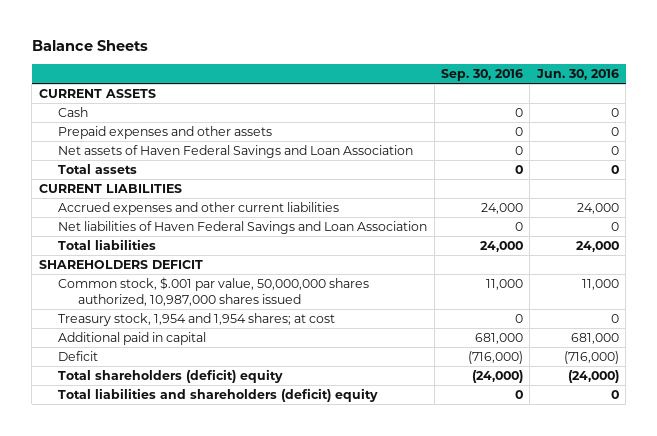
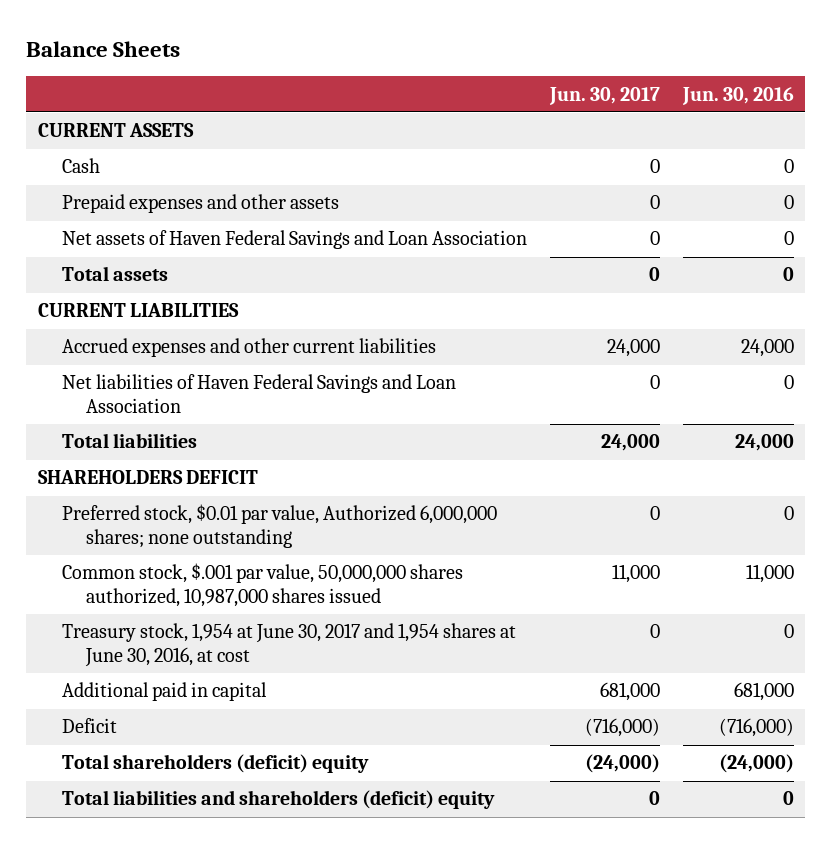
- | Sep. 30, 2016 | Jun. 30, 2016
+ | Jun. 30, 2017 | Jun. 30, 2016
+ Preferred stock, $0.01 par value, Authorized 6,000,000 shares; none outstanding | 0 | 0
- Treasury stock, 1,954 and 1,954 shares; at cost | 0 | 0
+ Treasury stock, 1,954 at June 30, 2017 and 1,954 shares at June 30, 2016, at cost | 0 | 0

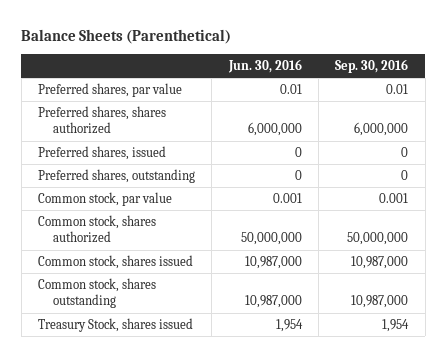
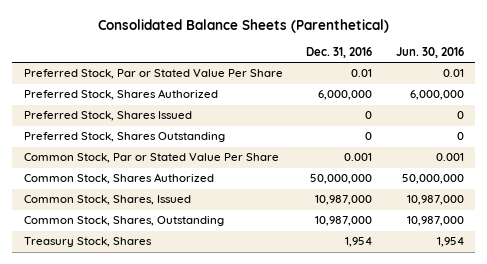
- Balance Sheets (Parenthetical)
+ Consolidated Balance Sheets (Parenthetical)
- | Jun. 30, 2016 | Sep. 30, 2016
+ | Dec. 31, 2016 | Jun. 30, 2016
- Preferred shares, par value | 0.01 | 0.01
- Preferred shares, shares authorized | 6,000,000 | 6,000,000
- Preferred shares, issued | 0 | 0
- Preferred shares, outstanding | 0 | 0
- Common stock, par value | 0.001 | 0.001
- Common stock, shares authorized | 50,000,000 | 50,000,000
- Common stock, shares issued | 10,987,000 | 10,987,000
- Common stock, shares outstanding | 10,987,000 | 10,987,000
- Treasury Stock, shares issued | 1,954 | 1,954
+ Preferred Stock, Par or Stated Value Per Share | 0.01 | 0.01
+ Preferred Stock, Shares Authorized | 6,000,000 | 6,000,000
+ Preferred Stock, Shares Issued | 0 | 0
+ Preferred Stock, Shares Outstanding | 0 | 0
+ Common Stock, Par or Stated Value Per Share | 0.001 | 0.001
+ Common Stock, Shares Authorized | 50,000,000 | 50,000,000
+ Common Stock, Shares, Issued | 10,987,000 | 10,987,000
+ Common Stock, Shares, Outstanding | 10,987,000 | 10,987,000
+ Treasury Stock, Shares | 1,954 | 1,954

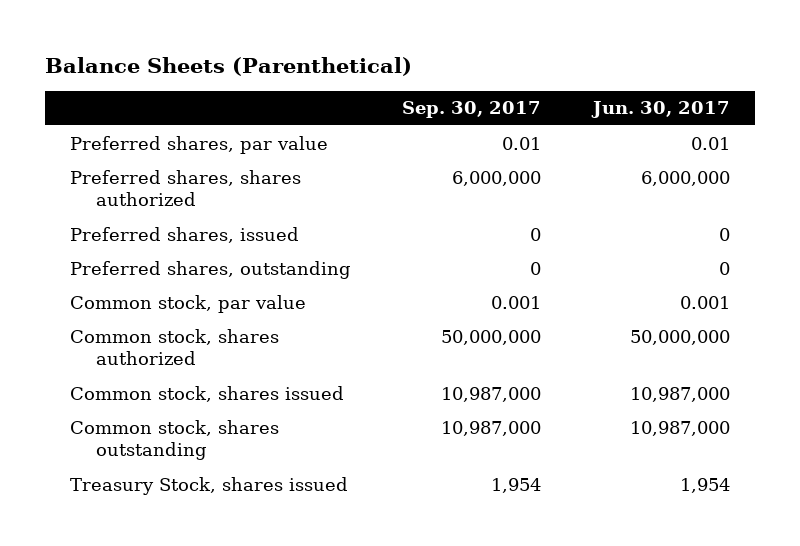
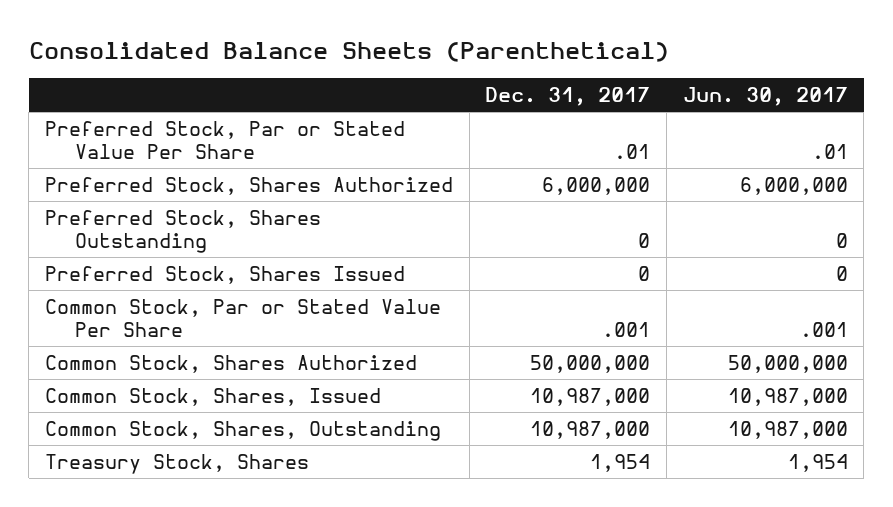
- Balance Sheets (Parenthetical)
+ Consolidated Balance Sheets (Parenthetical)
- | Sep. 30, 2017 | Jun. 30, 2017
+ | Dec. 31, 2017 | Jun. 30, 2017
- Preferred shares, par value | 0.01 | 0.01
- Preferred shares, shares authorized | 6,000,000 | 6,000,000
- Preferred shares, issued | 0 | 0
- Preferred shares, outstanding | 0 | 0
- Common stock, par value | 0.001 | 0.001
- Common stock, shares authorized | 50,000,000 | 50,000,000
- Common stock, shares issued | 10,987,000 | 10,987,000
- Common stock, shares outstanding | 10,987,000 | 10,987,000
- Treasury Stock, shares issued | 1,954 | 1,954
+ Preferred Stock, Par or Stated Value Per Share | .01 | .01
+ Preferred Stock, Shares Authorized | 6,000,000 | 6,000,000
+ Preferred Stock, Shares Outstanding | 0 | 0
+ Preferred Stock, Shares Issued | 0 | 0
+ Common Stock, Par or Stated Value Per Share | .001 | .001
+ Common Stock, Shares Authorized | 50,000,000 | 50,000,000
+ Common Stock, Shares, Issued | 10,987,000 | 10,987,000
+ Common Stock, Shares, Outstanding | 10,987,000 | 10,987,000
+ Treasury Stock, Shares | 1,954 | 1,954

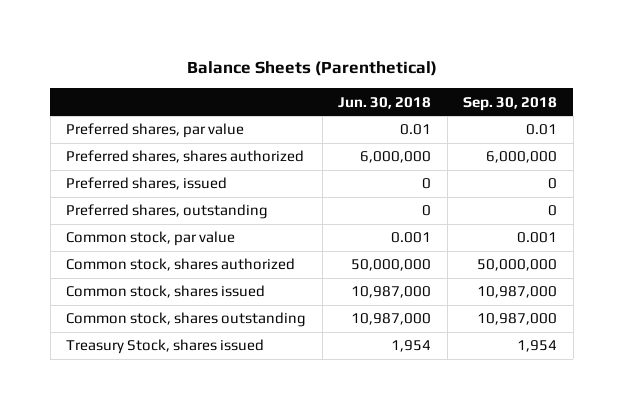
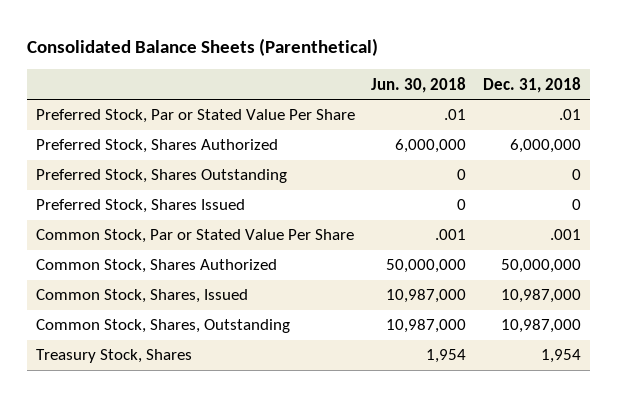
- Balance Sheets (Parenthetical)
+ Consolidated Balance Sheets (Parenthetical)
- | Jun. 30, 2018 | Sep. 30, 2018
+ | Jun. 30, 2018 | Dec. 31, 2018
- Preferred shares, par value | 0.01 | 0.01
- Preferred shares, shares authorized | 6,000,000 | 6,000,000
- Preferred shares, issued | 0 | 0
- Preferred shares, outstanding | 0 | 0
- Common stock, par value | 0.001 | 0.001
- Common stock, shares authorized | 50,000,000 | 50,000,000
- Common stock, shares issued | 10,987,000 | 10,987,000
- Common stock, shares outstanding | 10,987,000 | 10,987,000
- Treasury Stock, shares issued | 1,954 | 1,954
+ Preferred Stock, Par or Stated Value Per Share | .01 | .01
+ Preferred Stock, Shares Authorized | 6,000,000 | 6,000,000
+ Preferred Stock, Shares Outstanding | 0 | 0
+ Preferred Stock, Shares Issued | 0 | 0
+ Common Stock, Par or Stated Value Per Share | .001 | .001
+ Common Stock, Shares Authorized | 50,000,000 | 50,000,000
+ Common Stock, Shares, Issued | 10,987,000 | 10,987,000
+ Common Stock, Shares, Outstanding | 10,987,000 | 10,987,000
+ Treasury Stock, Shares | 1,954 | 1,954

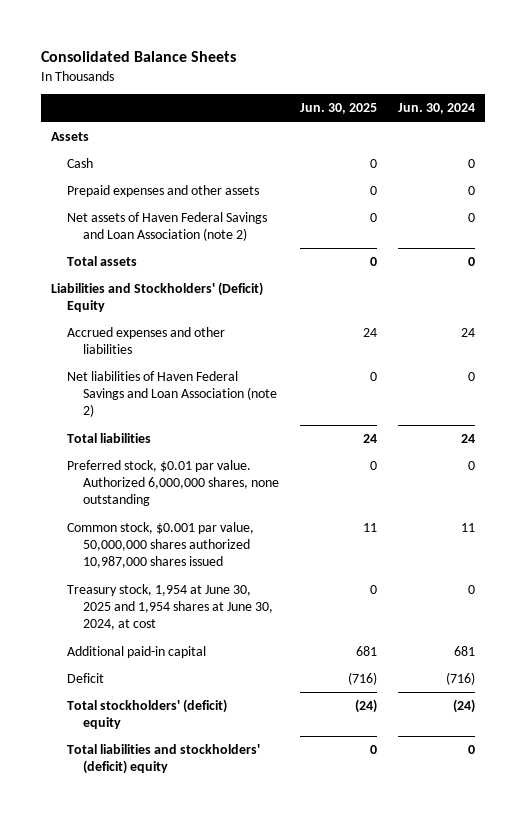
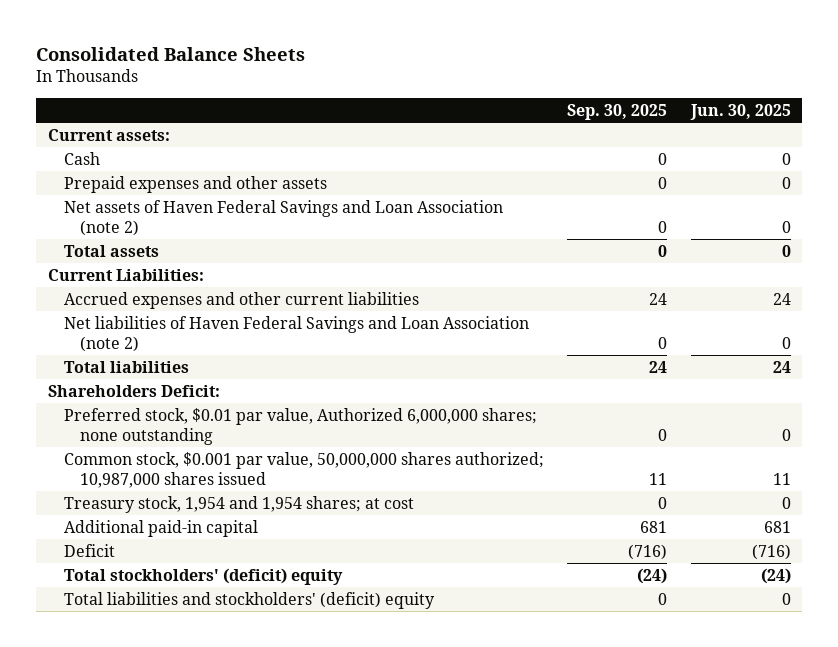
- | Jun. 30, 2025 | Jun. 30, 2024
+ | Sep. 30, 2025 | Jun. 30, 2025
- Assets
+ Current assets:
- Liabilities and Stockholders' (Deficit) Equity
- Accrued expenses and other liabilities | 24 | 24
+ Current Liabilities:
+ Accrued expenses and other current liabilities | 24 | 24
- Preferred stock, $0.01 par value. Authorized 6,000,000 shares, none outstanding | 0 | 0
- Common stock, $0.001 par value, 50,000,000 shares authorized 10,987,000 shares issued | 11 | 11
- Treasury stock, 1,954 at June 30, 2025 and 1,954 shares at June 30, 2024, at cost | 0 | 0
+ Shareholders Deficit:
+ Preferred stock, $0.01 par value, Authorized 6,000,000 shares; none outstanding | 0 | 0
+ Common stock, $0.001 par value, 50,000,000 shares authorized; 10,987,000 shares issued | 11 | 11
+ Treasury stock, 1,954 and 1,954 shares; at cost | 0 | 0

